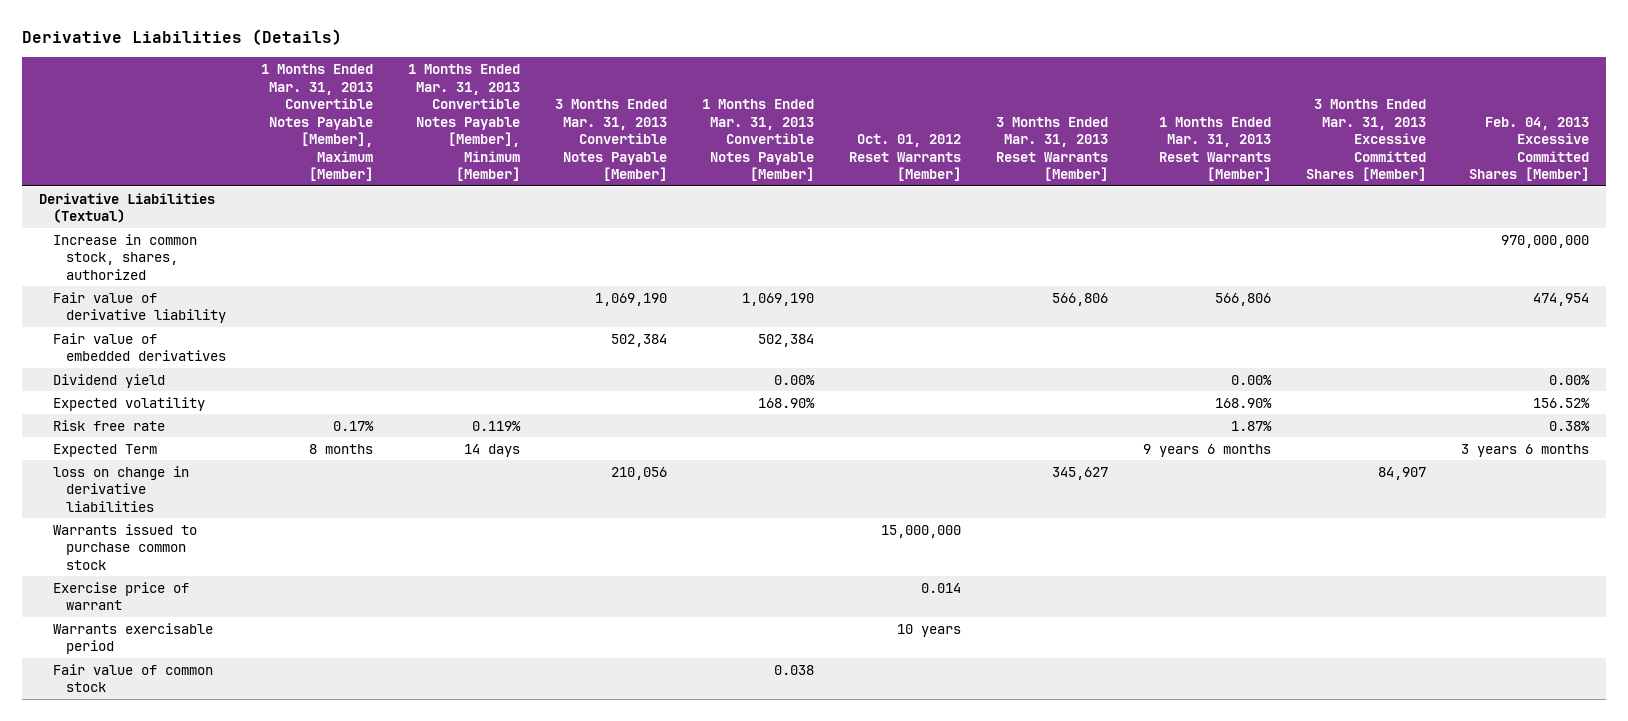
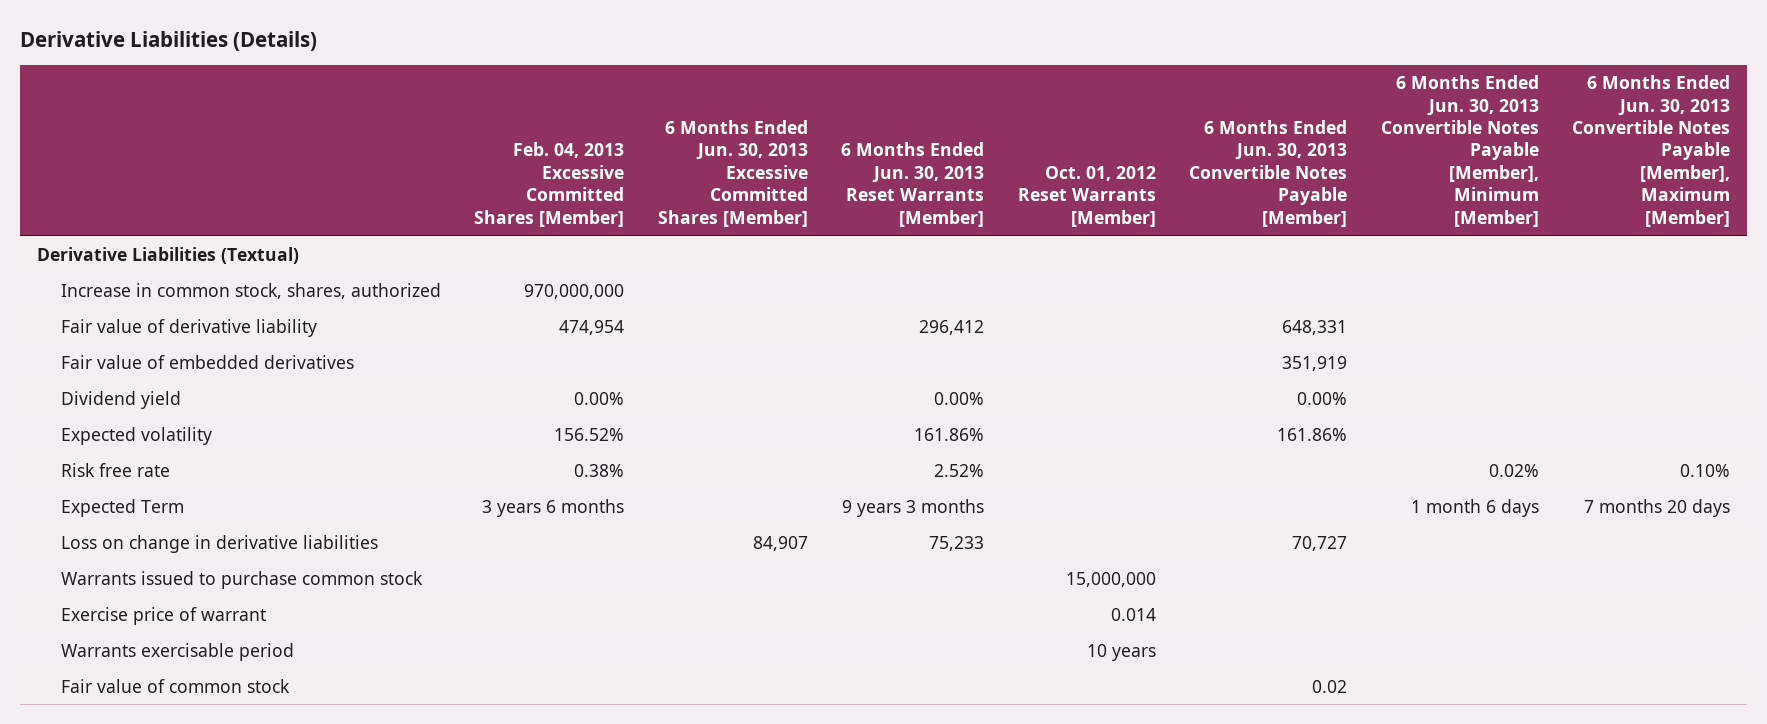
- | 1 Months Ended Mar. 31, 2013 Convertible Notes Payable [Member], Maximum [Member] | 1 Months Ended Mar. 31, 2013 Convertible Notes Payable [Member], Minimum [Member] | 3 Months Ended Mar. 31, 2013 Convertible Notes Payable [Member] | 1 Months Ended Mar. 31, 2013 Convertible Notes Payable [Member] | Oct. 01, 2012 Reset Warrants [Member] | 3 Months Ended Mar. 31, 2013 Reset Warrants [Member] | 1 Months Ended Mar. 31, 2013 Reset Warrants [Member] | 3 Months Ended Mar. 31, 2013 Excessive Committed Shares [Member] | Feb. 04, 2013 Excessive Committed Shares [Member]
+ | Feb. 04, 2013 Excessive Committed Shares [Member] | 6 Months Ended Jun. 30, 2013 Excessive Committed Shares [Member] | 6 Months Ended Jun. 30, 2013 Reset Warrants [Member] | Oct. 01, 2012 Reset Warrants [Member] | 6 Months Ended Jun. 30, 2013 Convertible Notes Payable [Member] | 6 Months Ended Jun. 30, 2013 Convertible Notes Payable [Member], Minimum [Member] | 6 Months Ended Jun. 30, 2013 Convertible Notes Payable [Member], Maximum [Member]
- loss on change in derivative liabilities | | | 210,056 | | | 345,627 | | 84,907 |
+ Loss on change in derivative liabilities | | 84,907 | 75,233 | | 70,727 | |

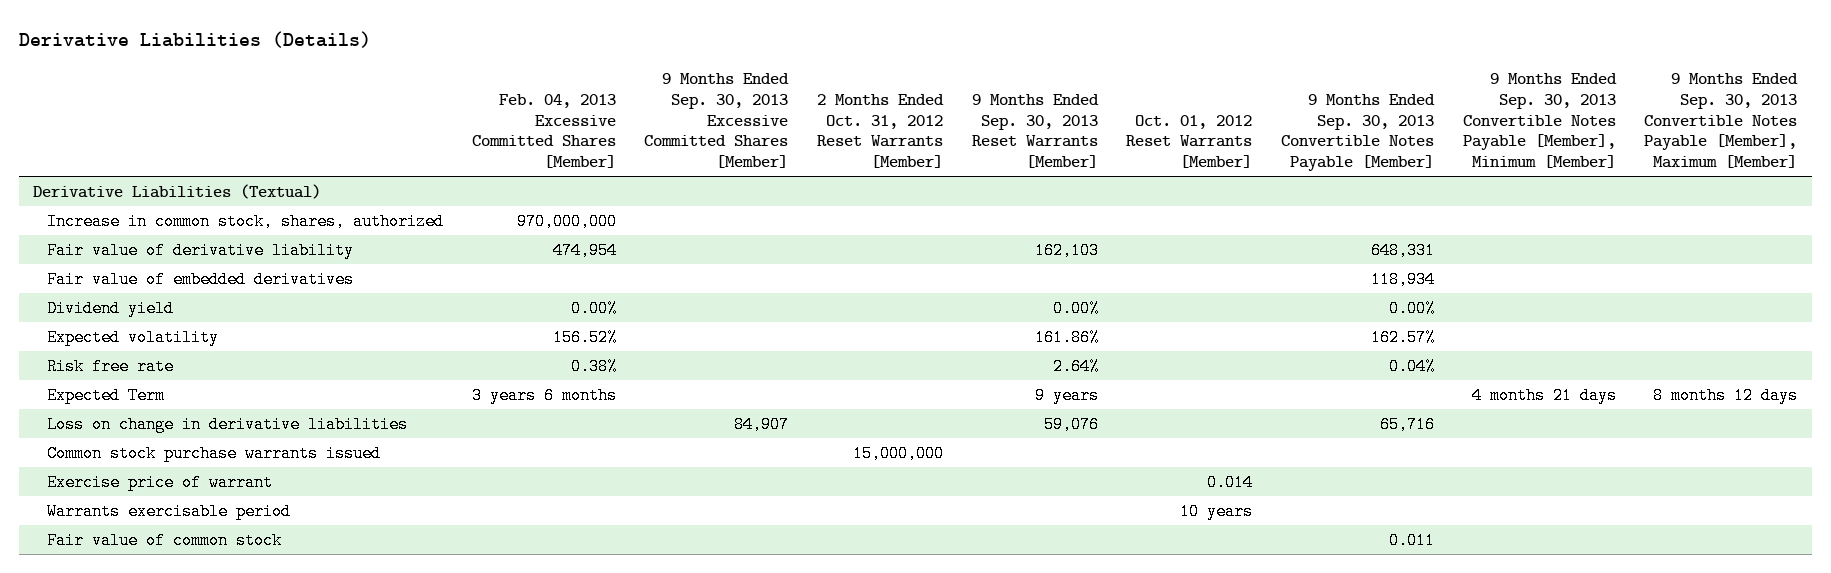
- | Feb. 04, 2013 Excessive Committed Shares [Member] | 6 Months Ended Jun. 30, 2013 Excessive Committed Shares [Member] | 6 Months Ended Jun. 30, 2013 Reset Warrants [Member] | Oct. 01, 2012 Reset Warrants [Member] | 6 Months Ended Jun. 30, 2013 Convertible Notes Payable [Member] | 6 Months Ended Jun. 30, 2013 Convertible Notes Payable [Member], Minimum [Member] | 6 Months Ended Jun. 30, 2013 Convertible Notes Payable [Member], Maximum [Member]
+ | Feb. 04, 2013 Excessive Committed Shares [Member] | 9 Months Ended Sep. 30, 2013 Excessive Committed Shares [Member] | 2 Months Ended Oct. 31, 2012 Reset Warrants [Member] | 9 Months Ended Sep. 30, 2013 Reset Warrants [Member] | Oct. 01, 2012 Reset Warrants [Member] | 9 Months Ended Sep. 30, 2013 Convertible Notes Payable [Member] | 9 Months Ended Sep. 30, 2013 Convertible Notes Payable [Member], Minimum [Member] | 9 Months Ended Sep. 30, 2013 Convertible Notes Payable [Member], Maximum [Member]
- Warrants issued to purchase common stock | | | | 15,000,000 | | |
+ Common stock purchase warrants issued | | | 15,000,000 | | | | |

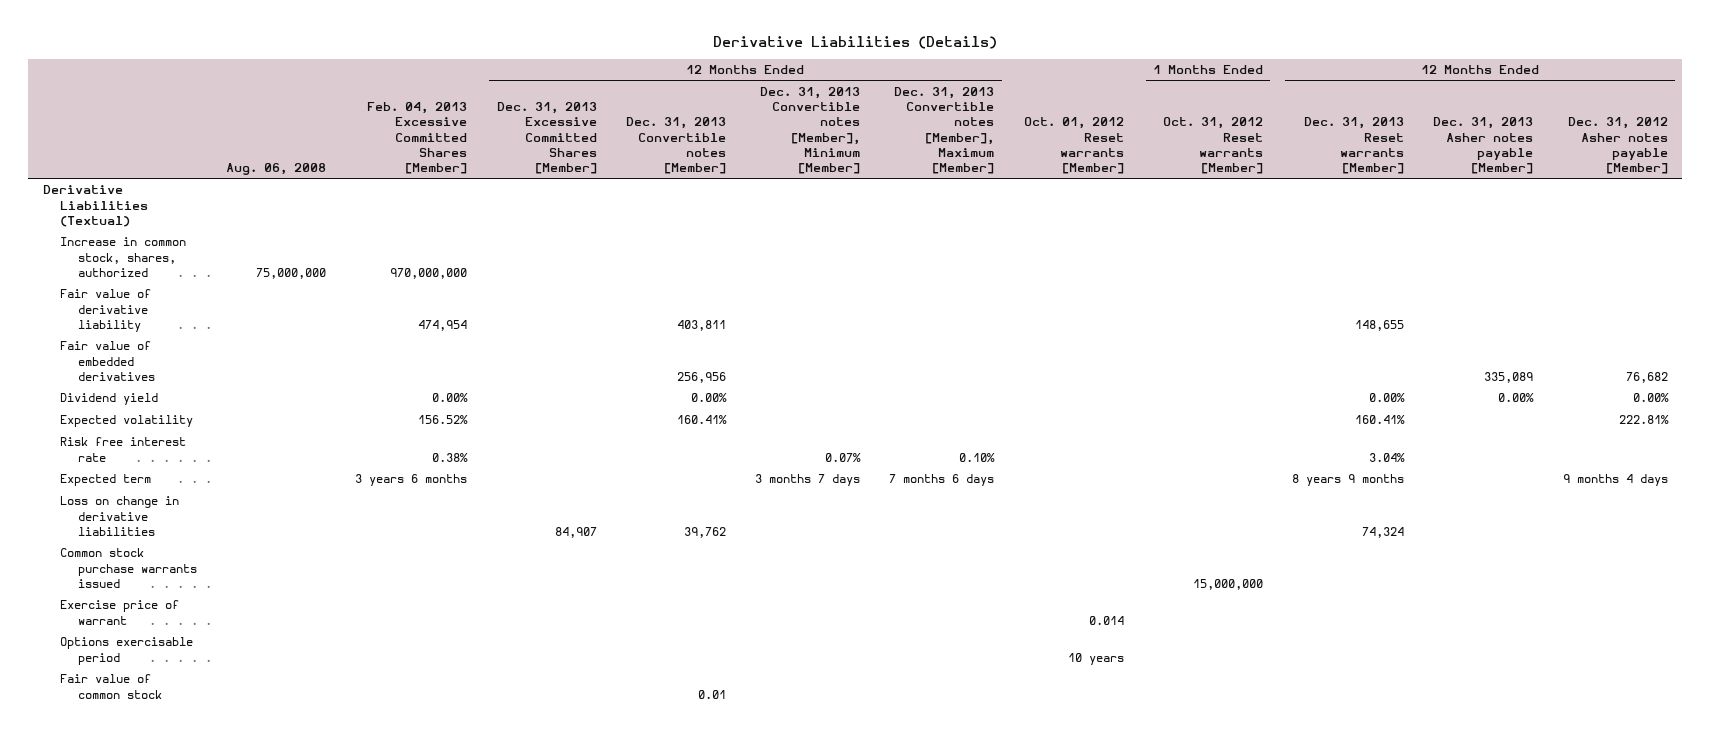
- | Feb. 04, 2013 Excessive Committed Shares [Member] | 9 Months Ended Sep. 30, 2013 Excessive Committed Shares [Member] | 2 Months Ended Oct. 31, 2012 Reset Warrants [Member] | 9 Months Ended Sep. 30, 2013 Reset Warrants [Member] | Oct. 01, 2012 Reset Warrants [Member] | 9 Months Ended Sep. 30, 2013 Convertible Notes Payable [Member] | 9 Months Ended Sep. 30, 2013 Convertible Notes Payable [Member], Minimum [Member] | 9 Months Ended Sep. 30, 2013 Convertible Notes Payable [Member], Maximum [Member]
+ | Aug. 06, 2008 | Feb. 04, 2013 Excessive Committed Shares [Member] | 12 Months Ended Dec. 31, 2013 Excessive Committed Shares [Member] | 12 Months Ended Dec. 31, 2013 Convertible notes [Member] | 12 Months Ended Dec. 31, 2013 Convertible notes [Member], Minimum [Member] | 12 Months Ended Dec. 31, 2013 Convertible notes [Member], Maximum [Member] | Oct. 01, 2012 Reset warrants [Member] | 1 Months Ended Oct. 31, 2012 Reset warrants [Member] | 12 Months Ended Dec. 31, 2013 Reset warrants [Member] | 12 Months Ended Dec. 31, 2013 Asher notes payable [Member] | 12 Months Ended Dec. 31, 2012 Asher notes payable [Member]
- Risk free rate | 0.38% | | | 2.64% | | 0.04% | |
- Expected Term | 3 years 6 months | | | 9 years | | | 4 months 21 days | 8 months 12 days
+ Risk free interest rate | | 0.38% | | | 0.07% | 0.10% | | | 3.04% | |
+ Expected term | | 3 years 6 months | | | 3 months 7 days | 7 months 6 days | | | 8 years 9 months | | 9 months 4 days
- Warrants exercisable period | | | | | 10 years | | |
+ Options exercisable period | | | | | | | 10 years | | | |

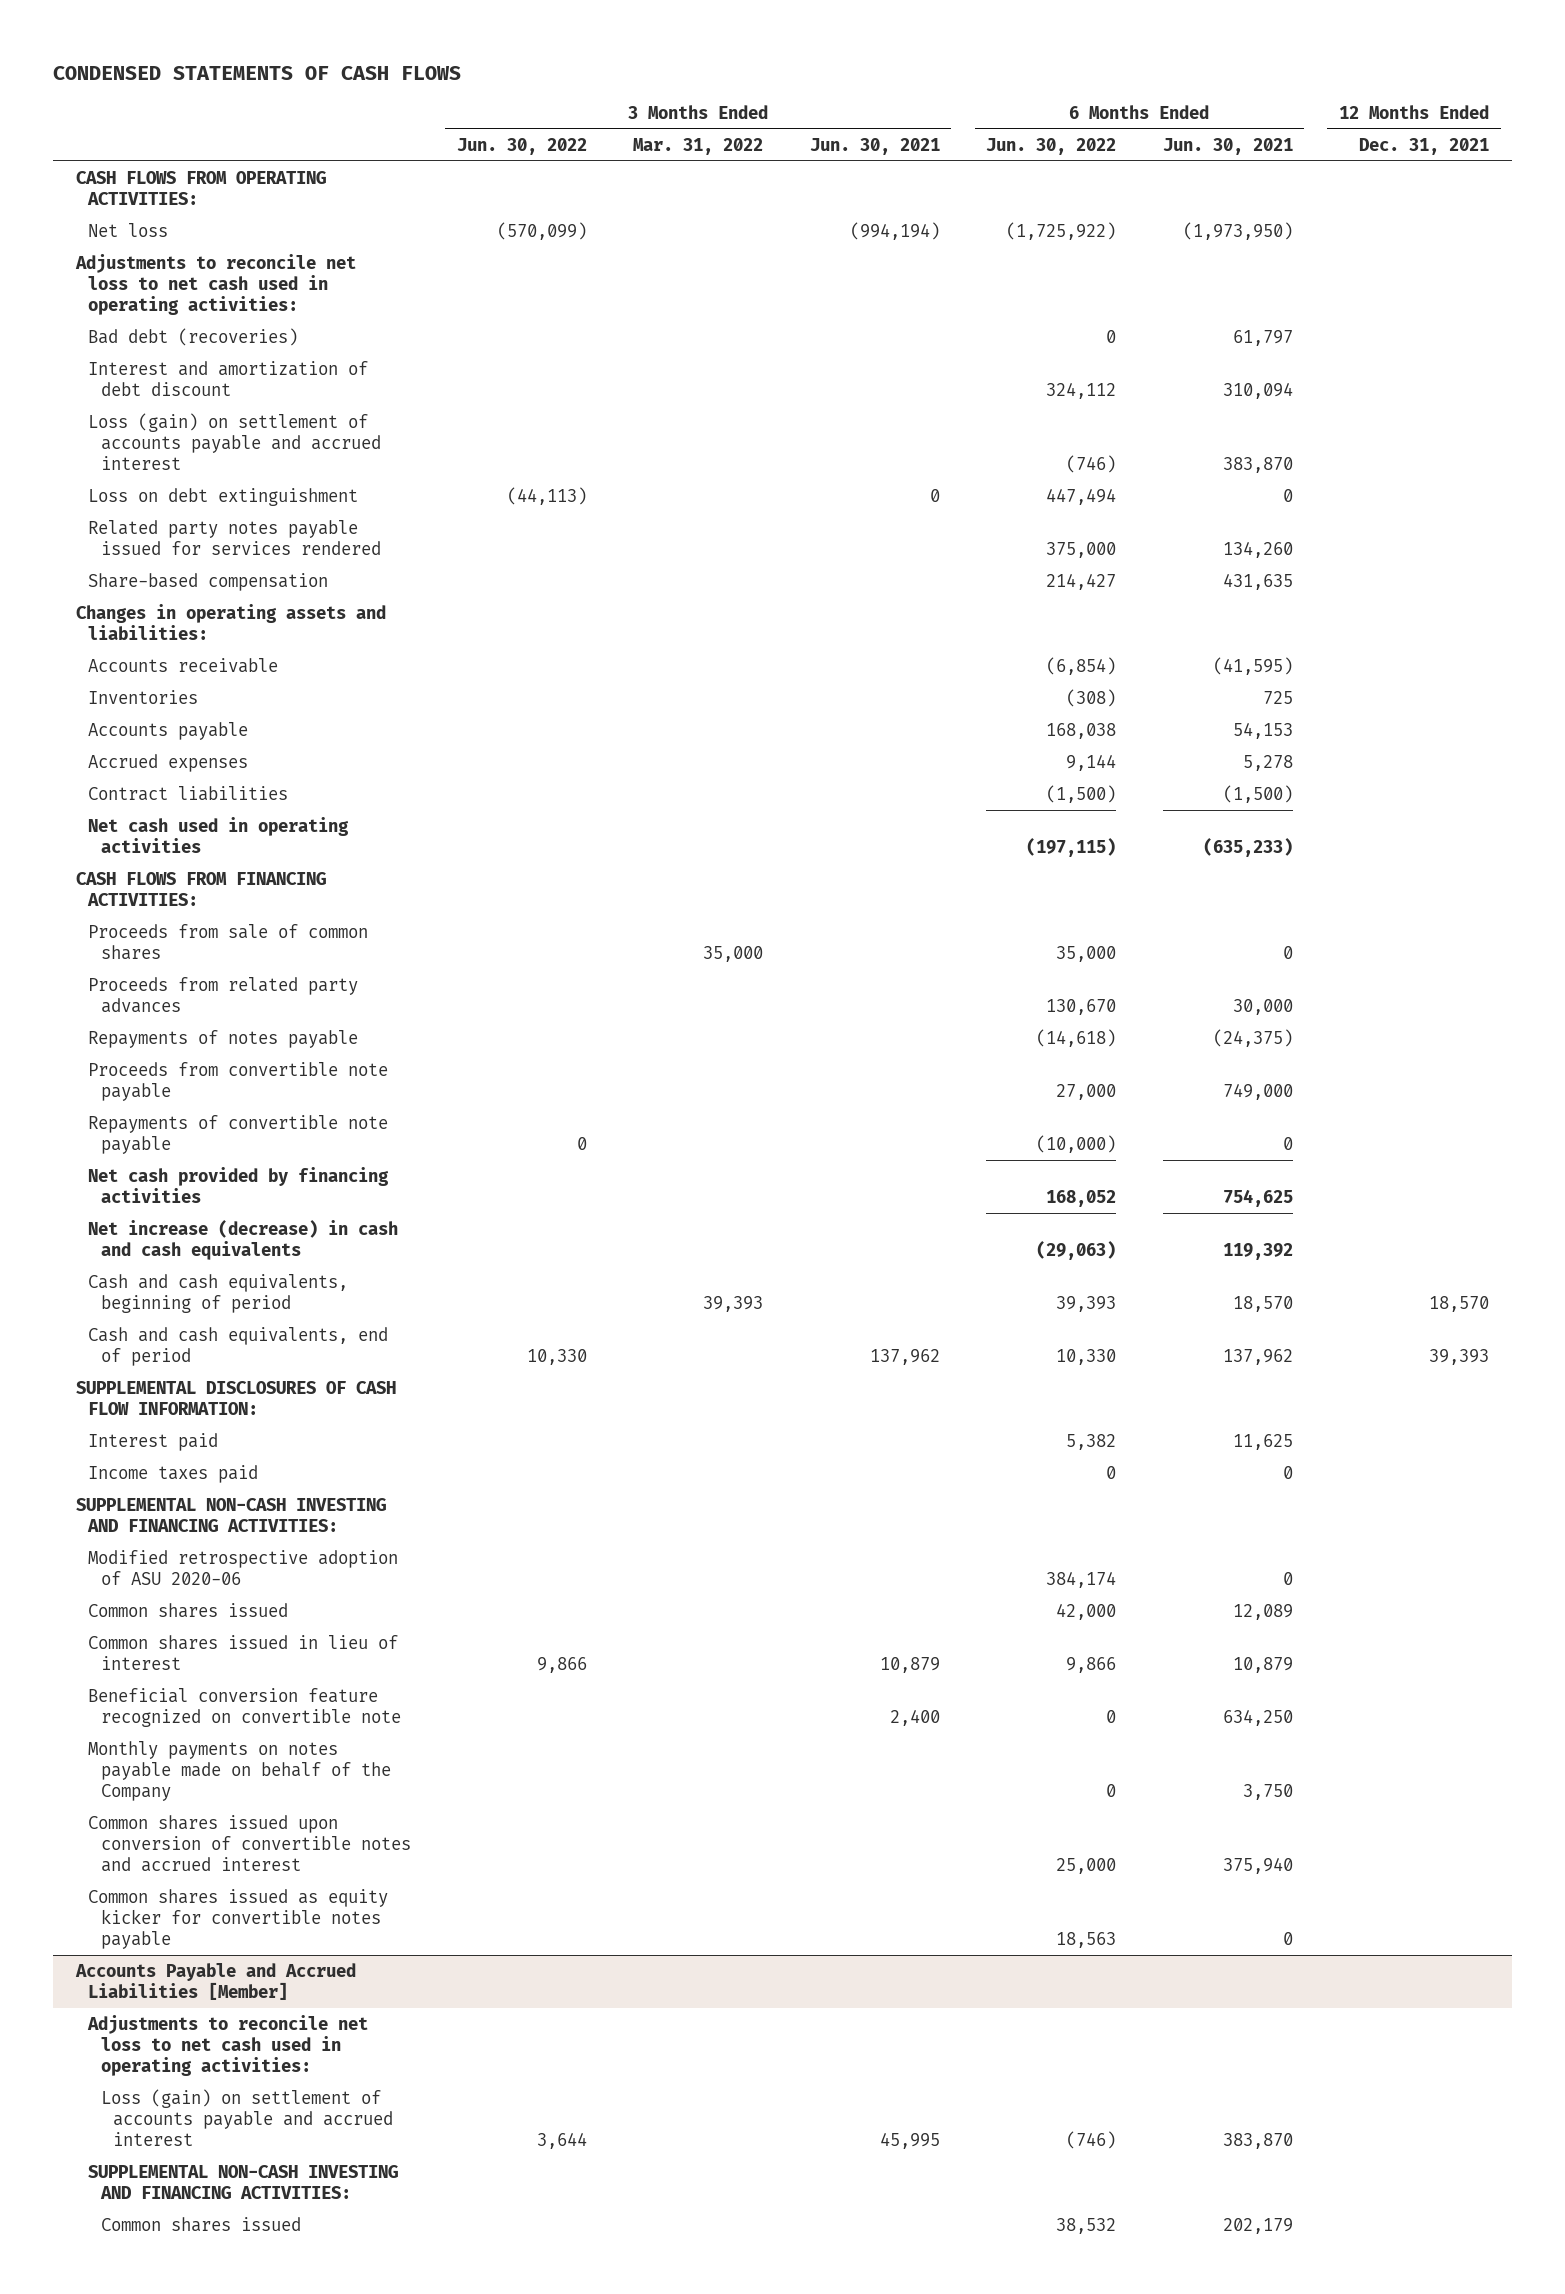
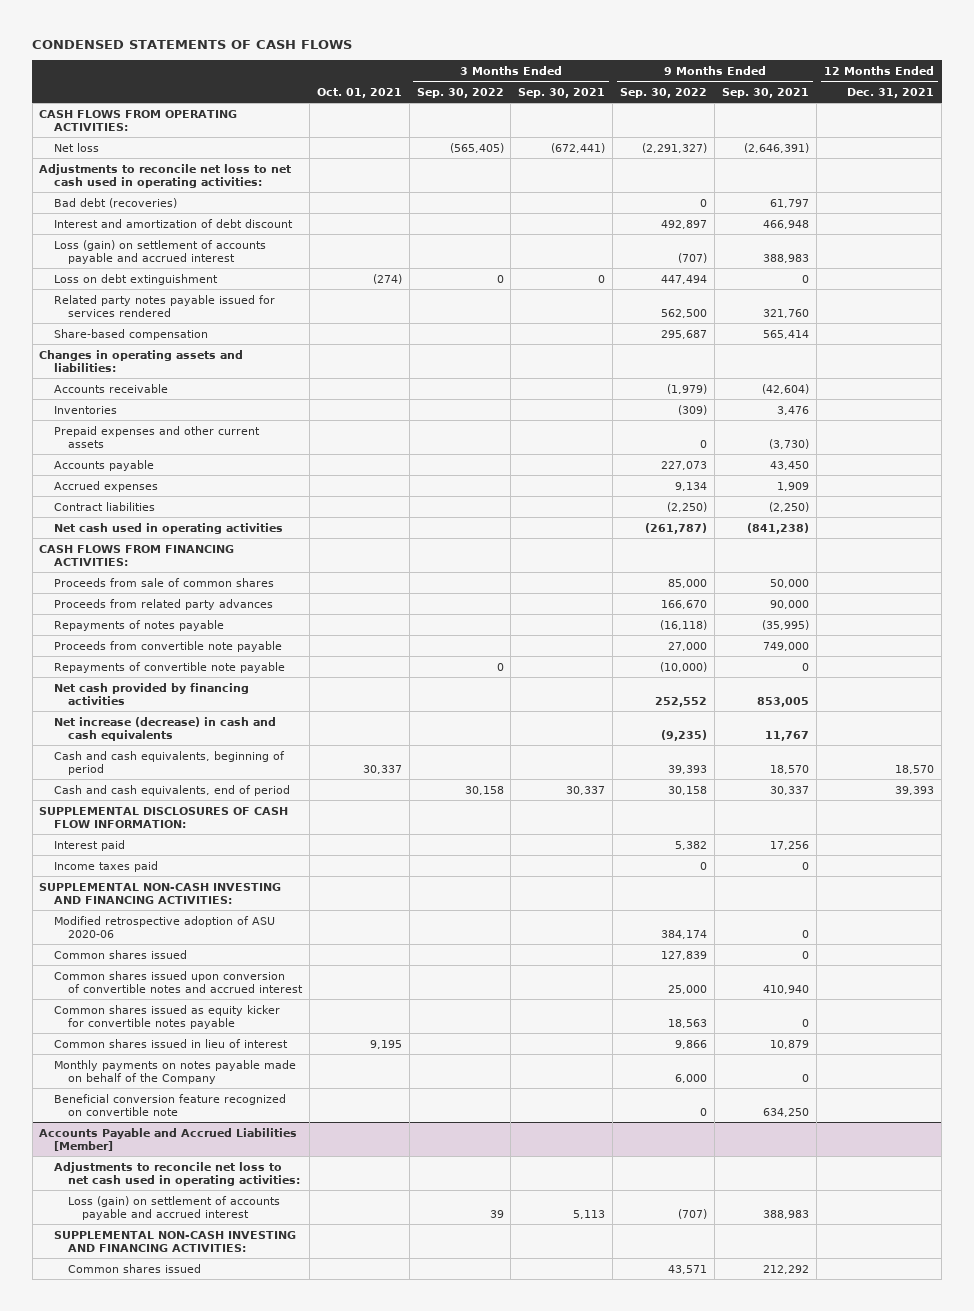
- | 3 Months Ended Jun. 30, 2022 | 3 Months Ended Mar. 31, 2022 | 3 Months Ended Jun. 30, 2021 | 6 Months Ended Jun. 30, 2022 | 6 Months Ended Jun. 30, 2021 | 12 Months Ended Dec. 31, 2021
+ | Oct. 01, 2021 | 3 Months Ended Sep. 30, 2022 | 3 Months Ended Sep. 30, 2021 | 9 Months Ended Sep. 30, 2022 | 9 Months Ended Sep. 30, 2021 | 12 Months Ended Dec. 31, 2021
+ Prepaid expenses and other current assets | | | | 0 | (3,730) |
moved down: Common shares issued in lieu of interest | 9,195 | | | 9,866 | 10,879 |
moved down: Monthly payments on notes payable made on behalf of the Company | | | | 6,000 | 0 |
moved down: Beneficial conversion feature recognized on convertible note | | | | 0 | 634,250 |

